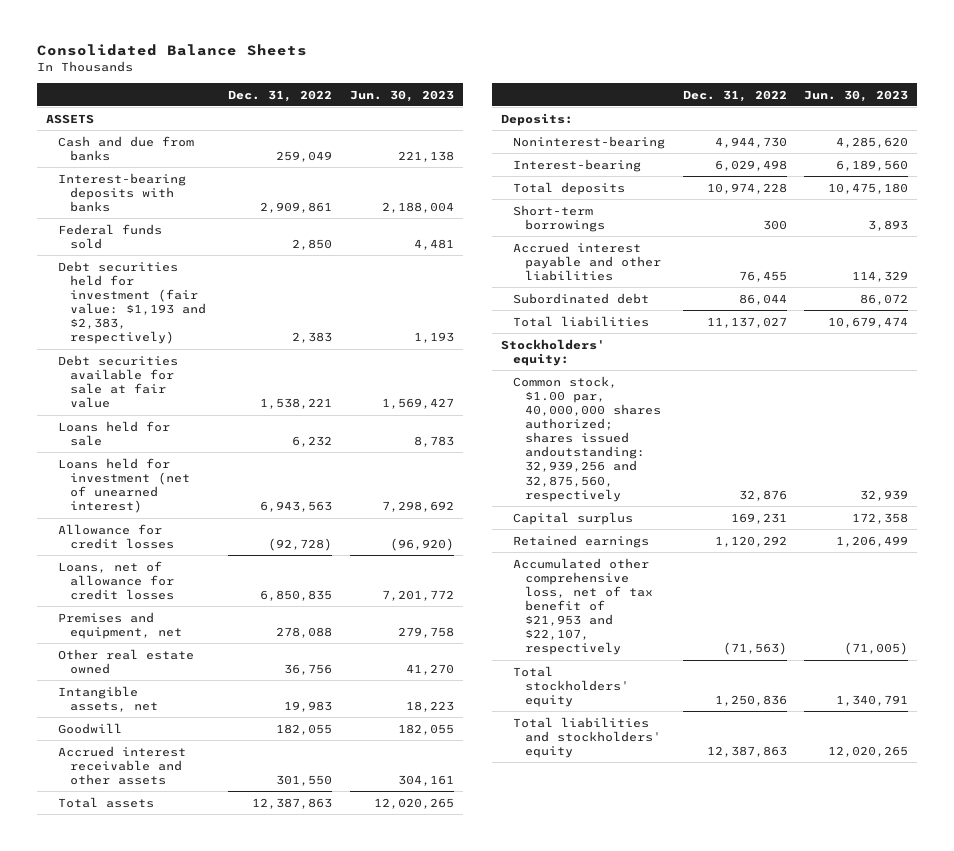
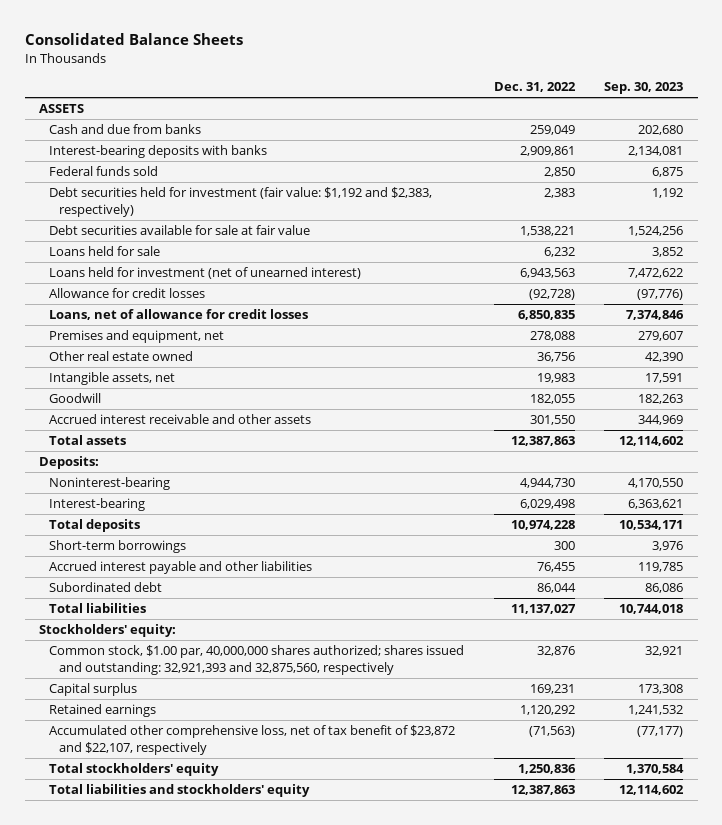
- | Dec. 31, 2022 | Jun. 30, 2023
+ | Dec. 31, 2022 | Sep. 30, 2023
- Debt securities held for investment (fair value: $1,193 and $2,383, respectively) | 2,383 | 1,193
+ Debt securities held for investment (fair value: $1,192 and $2,383, respectively) | 2,383 | 1,192
- Common stock, $1.00 par, 40,000,000 shares authorized; shares issued andoutstanding: 32,939,256 and 32,875,560, respectively | 32,876 | 32,939
+ Common stock, $1.00 par, 40,000,000 shares authorized; shares issued and outstanding: 32,921,393 and 32,875,560, respectively | 32,876 | 32,921
- Accumulated other comprehensive loss, net of tax benefit of $21,953 and $22,107, respectively | (71,563) | (71,005)
+ Accumulated other comprehensive loss, net of tax benefit of $23,872 and $22,107, respectively | (71,563) | (77,177)

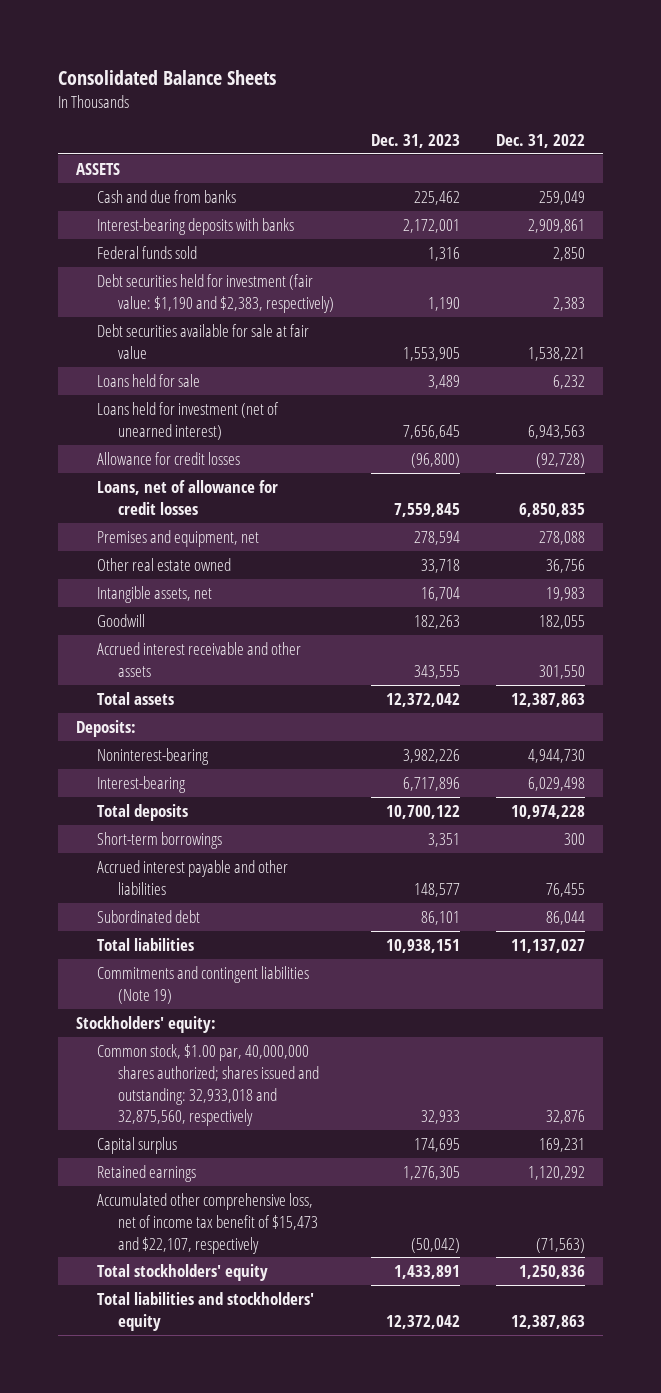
- | Dec. 31, 2022 | Sep. 30, 2023
+ | Dec. 31, 2023 | Dec. 31, 2022
- Debt securities held for investment (fair value: $1,192 and $2,383, respectively) | 2,383 | 1,192
+ Debt securities held for investment (fair value: $1,190 and $2,383, respectively) | 1,190 | 2,383
+ Commitments and contingent liabilities (Note 19)
- Common stock, $1.00 par, 40,000,000 shares authorized; shares issued and outstanding: 32,921,393 and 32,875,560, respectively | 32,876 | 32,921
+ Common stock, $1.00 par, 40,000,000 shares authorized; shares issued and outstanding: 32,933,018 and 32,875,560, respectively | 32,933 | 32,876
- Accumulated other comprehensive loss, net of tax benefit of $23,872 and $22,107, respectively | (71,563) | (77,177)
+ Accumulated other comprehensive loss, net of income tax benefit of $15,473 and $22,107, respectively | (50,042) | (71,563)

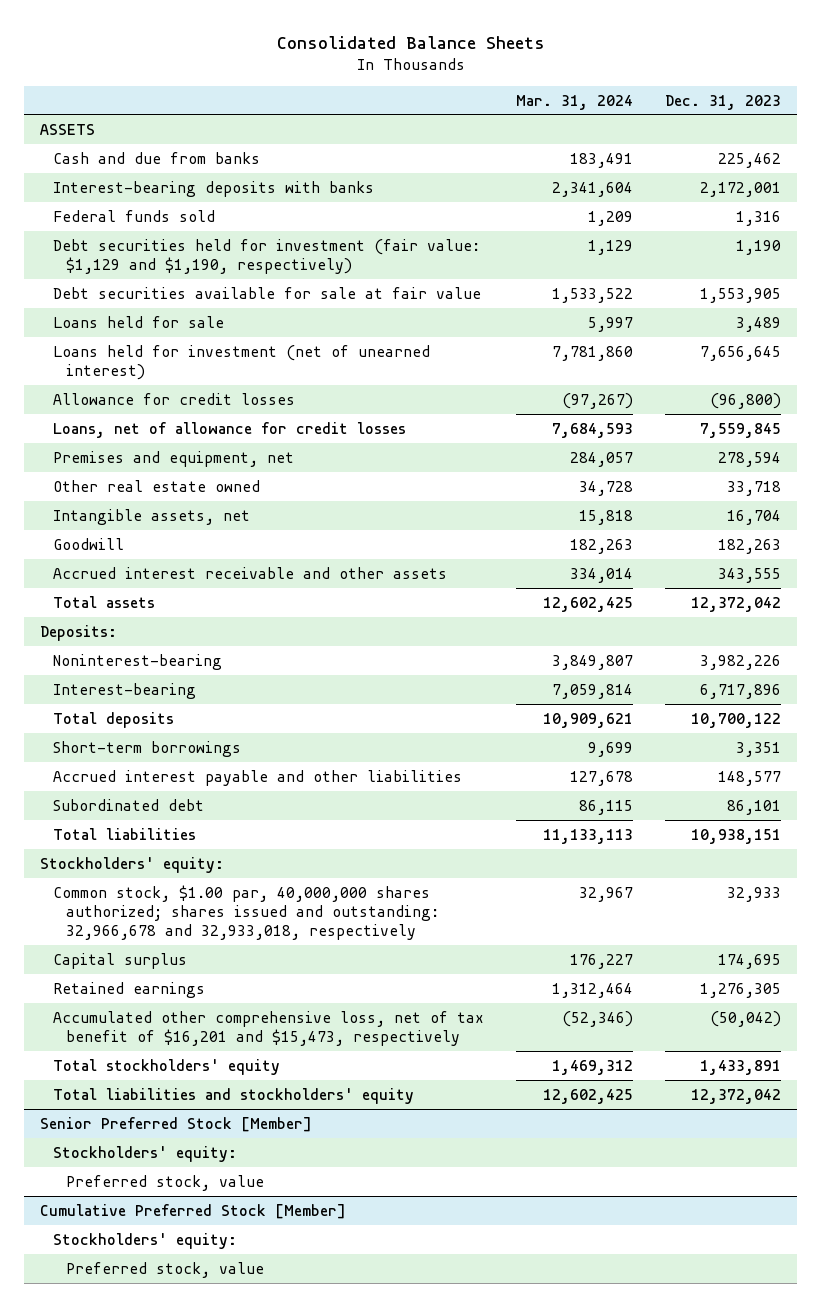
- | Dec. 31, 2023 | Dec. 31, 2022
+ | Mar. 31, 2024 | Dec. 31, 2023
- Debt securities held for investment (fair value: $1,190 and $2,383, respectively) | 1,190 | 2,383
+ Debt securities held for investment (fair value: $1,129 and $1,190, respectively) | 1,129 | 1,190
- Commitments and contingent liabilities (Note 19)
- Common stock, $1.00 par, 40,000,000 shares authorized; shares issued and outstanding: 32,933,018 and 32,875,560, respectively | 32,933 | 32,876
+ Common stock, $1.00 par, 40,000,000 shares authorized; shares issued and outstanding: 32,966,678 and 32,933,018, respectively | 32,967 | 32,933
- Accumulated other comprehensive loss, net of income tax benefit of $15,473 and $22,107, respectively | (50,042) | (71,563)
+ Accumulated other comprehensive loss, net of tax benefit of $16,201 and $15,473, respectively | (52,346) | (50,042)
+ Senior Preferred Stock [Member]
+ Stockholders' equity:
+ Preferred stock, value
+ Cumulative Preferred Stock [Member]
+ Stockholders' equity:
+ Preferred stock, value

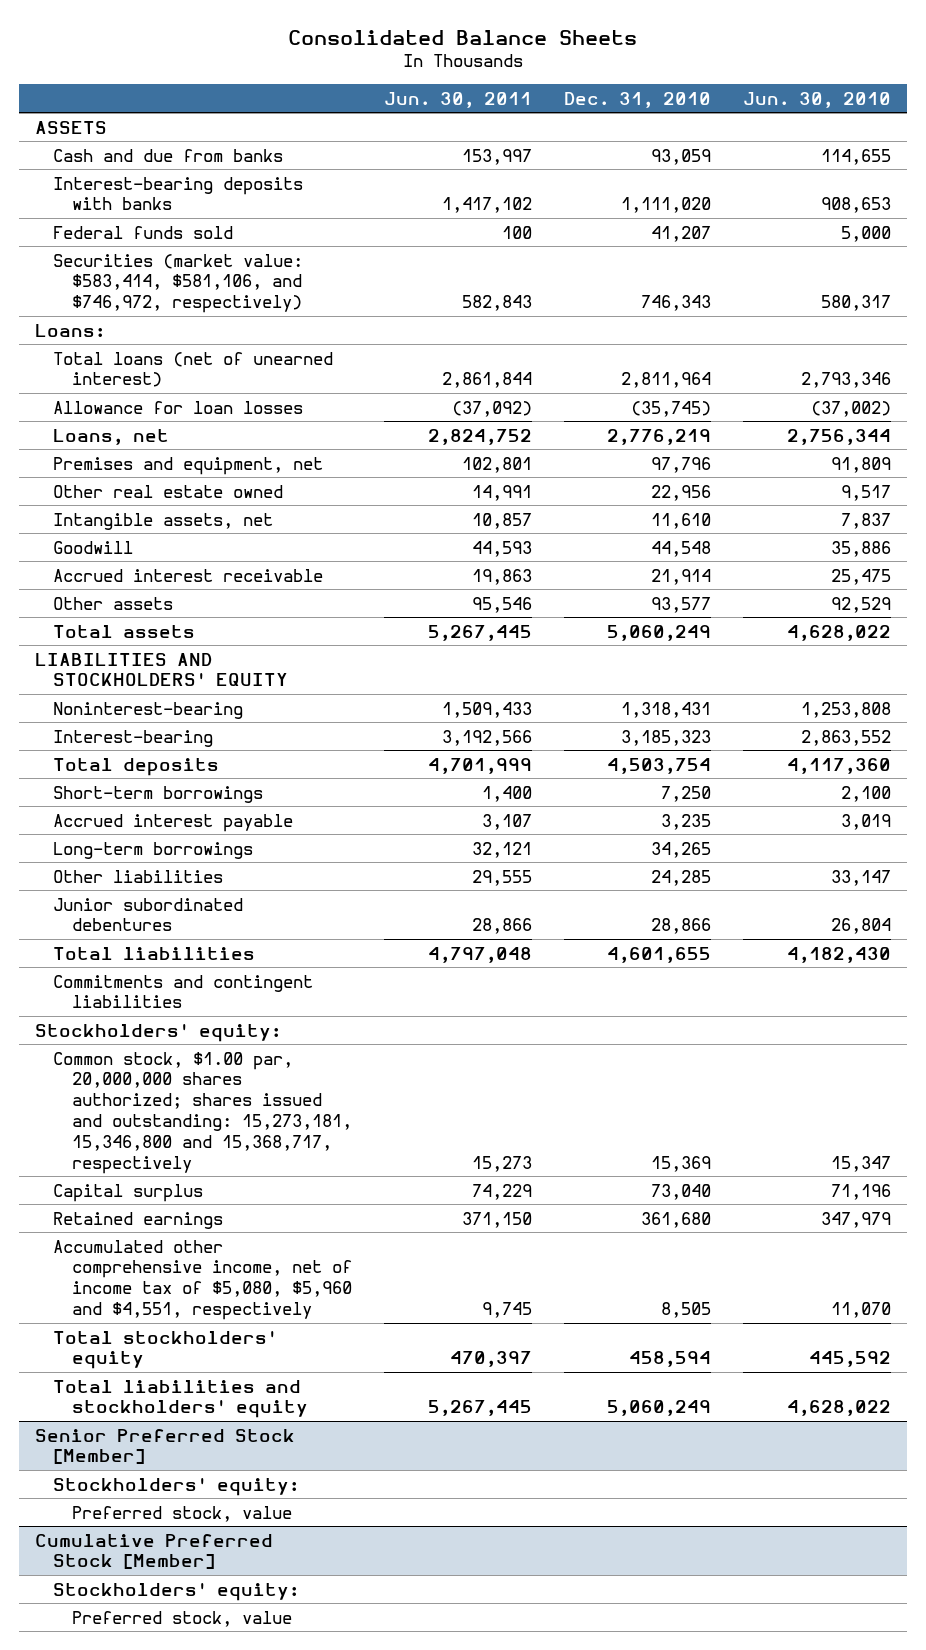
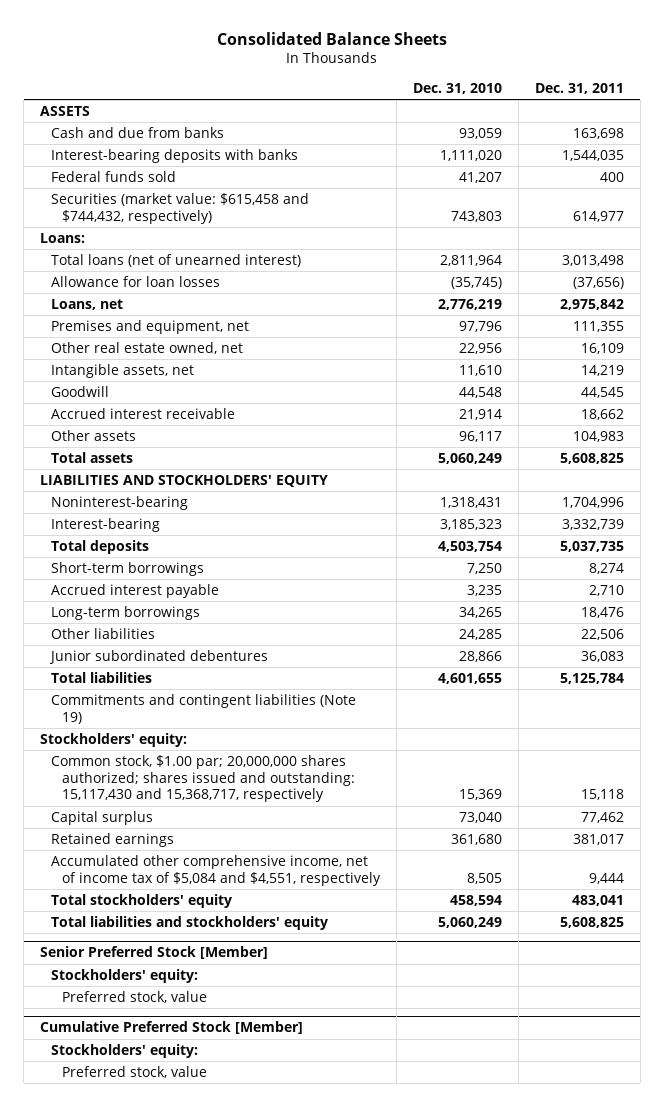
- | Jun. 30, 2011 | Dec. 31, 2010 | Jun. 30, 2010
+ | Dec. 31, 2010 | Dec. 31, 2011
- Securities (market value: $583,414, $581,106, and $746,972, respectively) | 582,843 | 746,343 | 580,317
+ Securities (market value: $615,458 and $744,432, respectively) | 743,803 | 614,977
- Other real estate owned | 14,991 | 22,956 | 9,517
+ Other real estate owned, net | 22,956 | 16,109
- Other assets | 95,546 | 93,577 | 92,529
+ Other assets | 96,117 | 104,983
- Commitments and contingent liabilities
+ Commitments and contingent liabilities (Note 19)
- Common stock, $1.00 par, 20,000,000 shares authorized; shares issued and outstanding: 15,273,181, 15,346,800 and 15,368,717, respectively | 15,273 | 15,369 | 15,347
+ Common stock, $1.00 par; 20,000,000 shares authorized; shares issued and outstanding: 15,117,430 and 15,368,717, respectively | 15,369 | 15,118
- Accumulated other comprehensive income, net of income tax of $5,080, $5,960 and $4,551, respectively | 9,745 | 8,505 | 11,070
+ Accumulated other comprehensive income, net of income tax of $5,084 and $4,551, respectively | 8,505 | 9,444

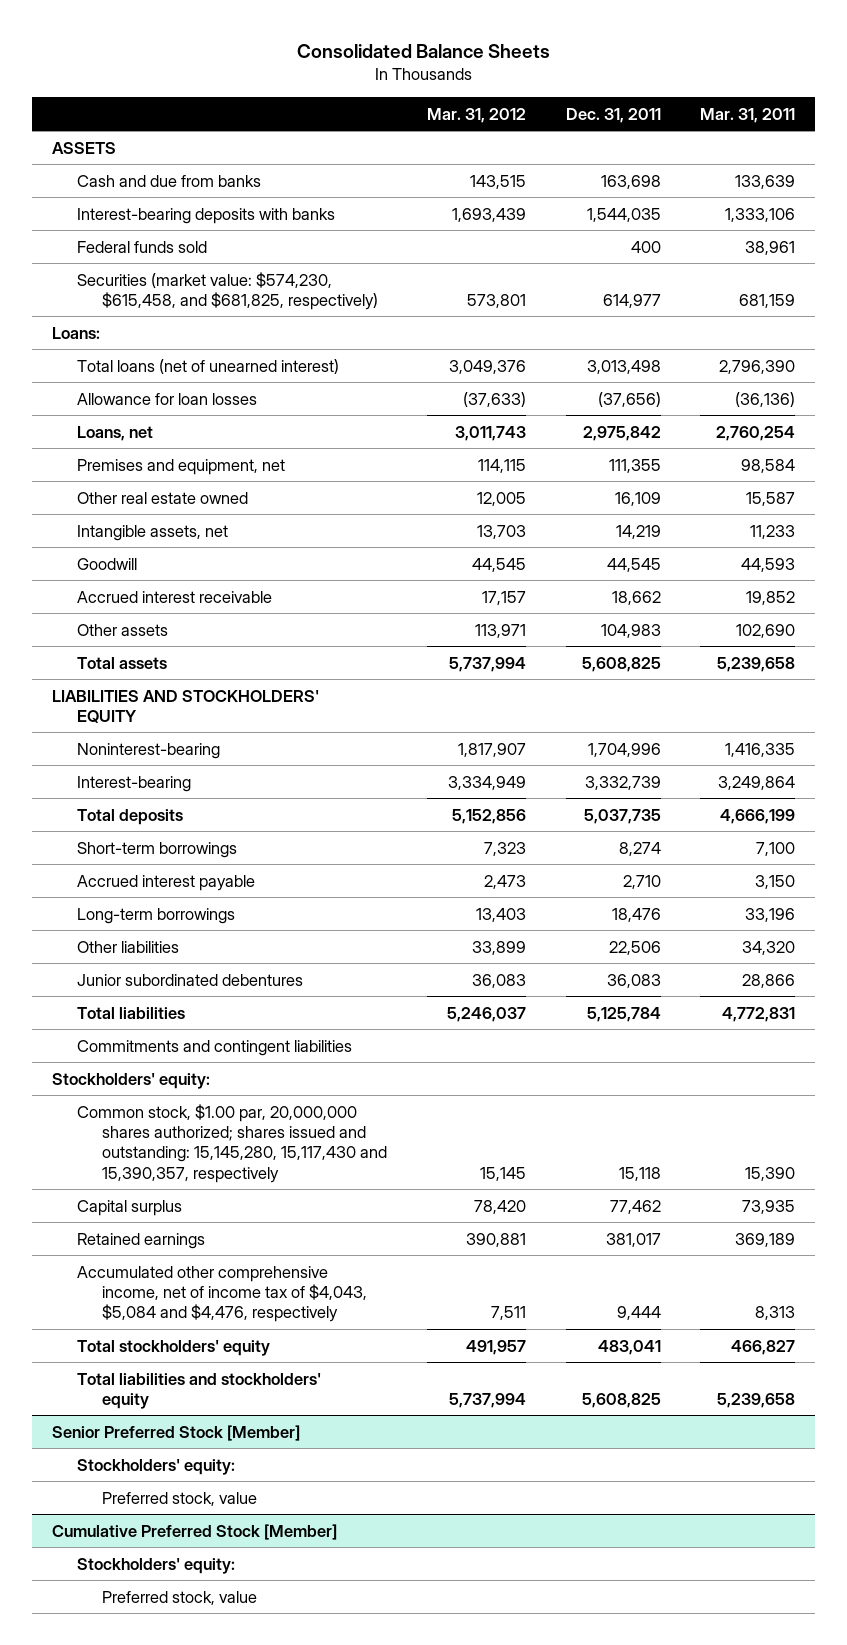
- | Dec. 31, 2010 | Dec. 31, 2011
+ | Mar. 31, 2012 | Dec. 31, 2011 | Mar. 31, 2011
- Securities (market value: $615,458 and $744,432, respectively) | 743,803 | 614,977
+ Securities (market value: $574,230, $615,458, and $681,825, respectively) | 573,801 | 614,977 | 681,159
- Other real estate owned, net | 22,956 | 16,109
+ Other real estate owned | 12,005 | 16,109 | 15,587
- Commitments and contingent liabilities (Note 19)
+ Commitments and contingent liabilities
- Common stock, $1.00 par; 20,000,000 shares authorized; shares issued and outstanding: 15,117,430 and 15,368,717, respectively | 15,369 | 15,118
+ Common stock, $1.00 par, 20,000,000 shares authorized; shares issued and outstanding: 15,145,280, 15,117,430 and 15,390,357, respectively | 15,145 | 15,118 | 15,390
- Accumulated other comprehensive income, net of income tax of $5,084 and $4,551, respectively | 8,505 | 9,444
+ Accumulated other comprehensive income, net of income tax of $4,043, $5,084 and $4,476, respectively | 7,511 | 9,444 | 8,313

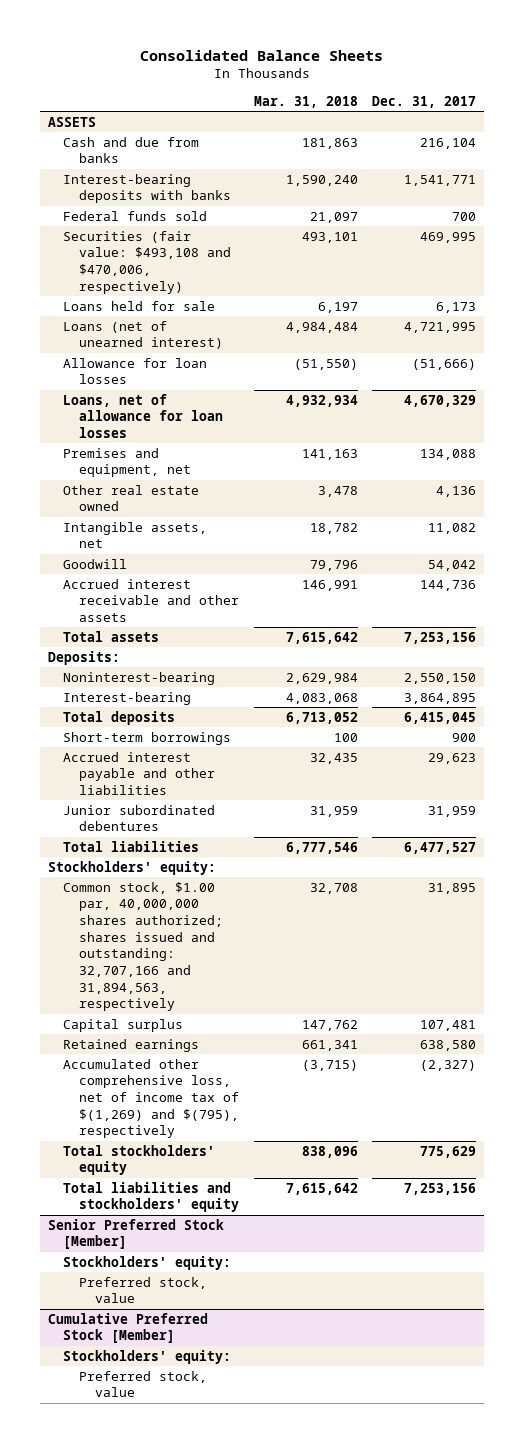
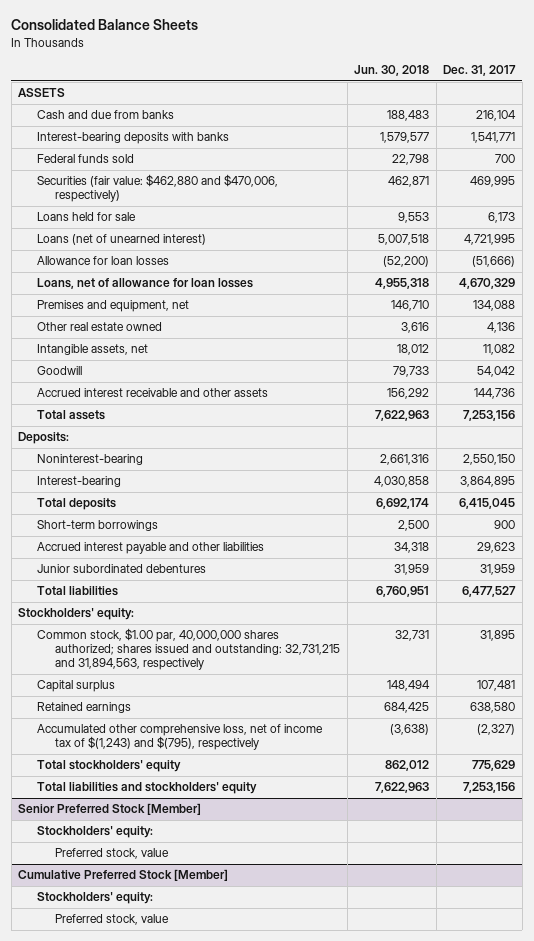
- | Mar. 31, 2018 | Dec. 31, 2017
+ | Jun. 30, 2018 | Dec. 31, 2017
- Securities (fair value: $493,108 and $470,006, respectively) | 493,101 | 469,995
+ Securities (fair value: $462,880 and $470,006, respectively) | 462,871 | 469,995
- Common stock, $1.00 par, 40,000,000 shares authorized; shares issued and outstanding: 32,707,166 and 31,894,563, respectively | 32,708 | 31,895
+ Common stock, $1.00 par, 40,000,000 shares authorized; shares issued and outstanding: 32,731,215 and 31,894,563, respectively | 32,731 | 31,895
- Accumulated other comprehensive loss, net of income tax of $(1,269) and $(795), respectively | (3,715) | (2,327)
+ Accumulated other comprehensive loss, net of income tax of $(1,243) and $(795), respectively | (3,638) | (2,327)

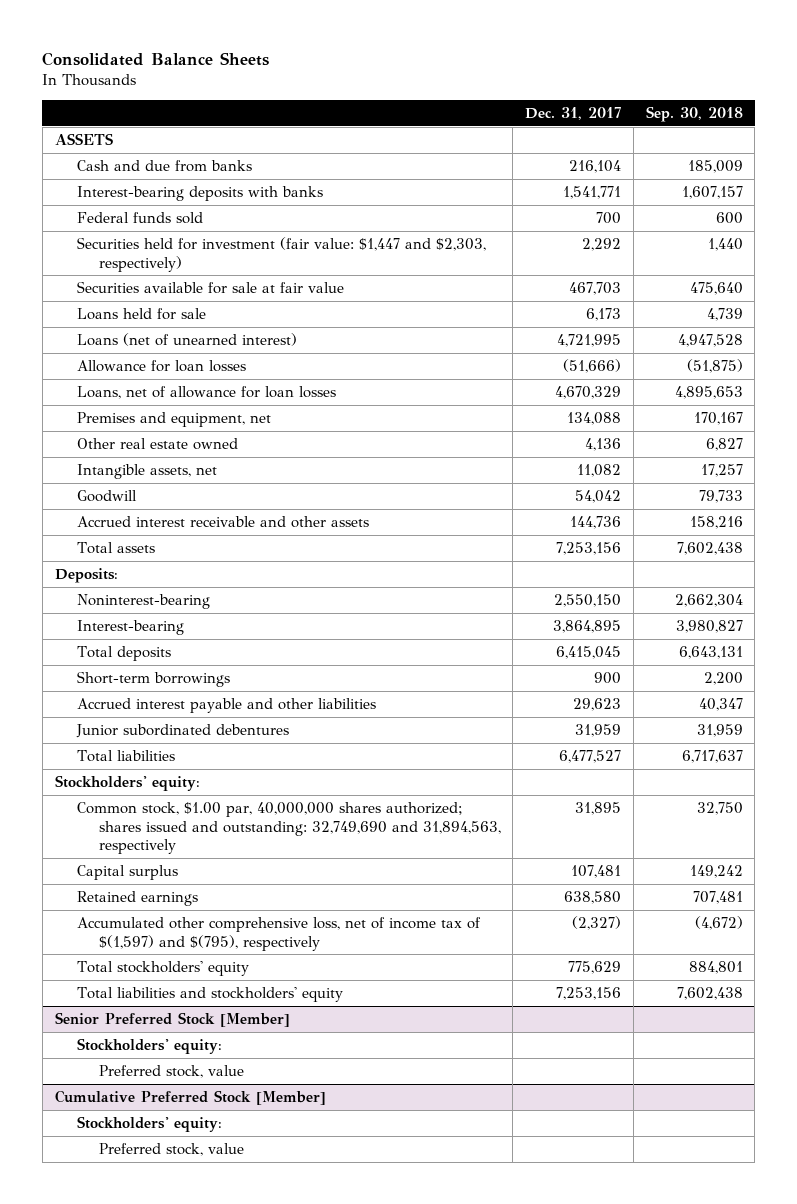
- | Jun. 30, 2018 | Dec. 31, 2017
+ | Dec. 31, 2017 | Sep. 30, 2018
- Securities (fair value: $462,880 and $470,006, respectively) | 462,871 | 469,995
+ Securities held for investment (fair value: $1,447 and $2,303, respectively) | 2,292 | 1,440
+ Securities available for sale at fair value | 467,703 | 475,640
- Common stock, $1.00 par, 40,000,000 shares authorized; shares issued and outstanding: 32,731,215 and 31,894,563, respectively | 32,731 | 31,895
+ Common stock, $1.00 par, 40,000,000 shares authorized; shares issued and outstanding: 32,749,690 and 31,894,563, respectively | 31,895 | 32,750
- Accumulated other comprehensive loss, net of income tax of $(1,243) and $(795), respectively | (3,638) | (2,327)
+ Accumulated other comprehensive loss, net of income tax of $(1,597) and $(795), respectively | (2,327) | (4,672)

